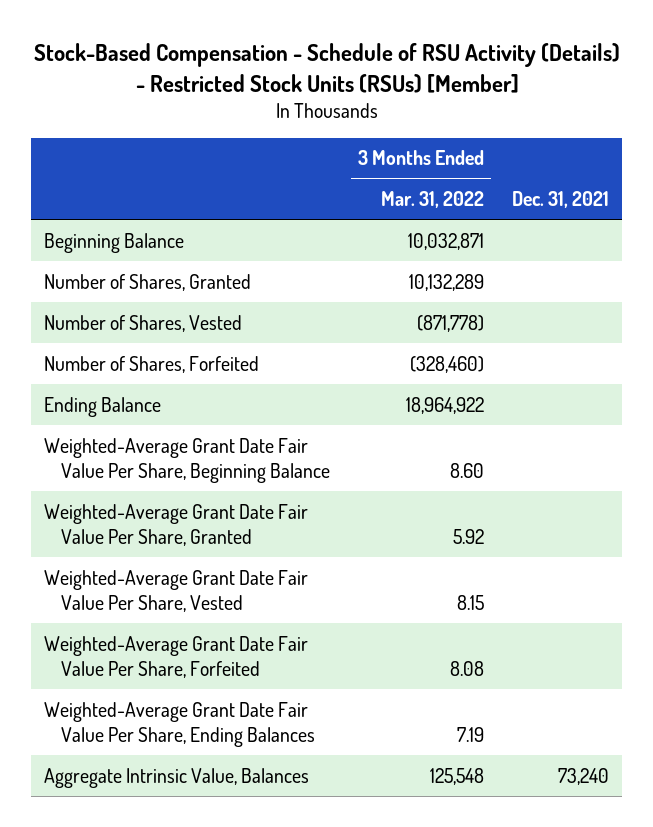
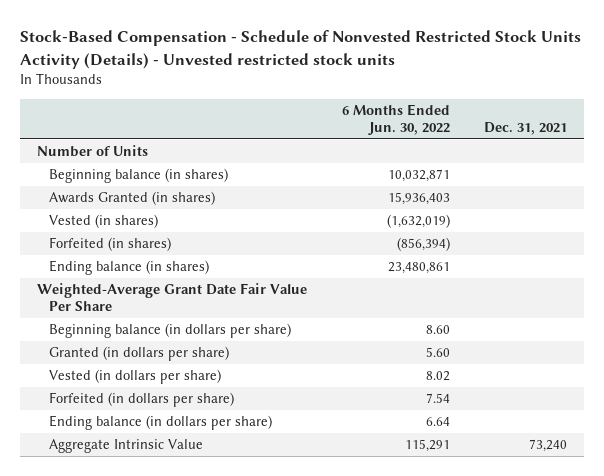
- Stock-Based Compensation - Schedule of RSU Activity (Details) - Restricted Stock Units (RSUs) [Member]
+ Stock-Based Compensation - Schedule of Nonvested Restricted Stock Units Activity (Details) - Unvested restricted stock units
- | 3 Months Ended Mar. 31, 2022 | Dec. 31, 2021
+ | 6 Months Ended Jun. 30, 2022 | Dec. 31, 2021
- Beginning Balance | 10,032,871 |
- Number of Shares, Granted | 10,132,289 |
- Number of Shares, Vested | (871,778) |
- Number of Shares, Forfeited | (328,460) |
- Ending Balance | 18,964,922 |
- Weighted-Average Grant Date Fair Value Per Share, Beginning Balance | 8.60 |
- Weighted-Average Grant Date Fair Value Per Share, Granted | 5.92 |
- Weighted-Average Grant Date Fair Value Per Share, Vested | 8.15 |
- Weighted-Average Grant Date Fair Value Per Share, Forfeited | 8.08 |
- Weighted-Average Grant Date Fair Value Per Share, Ending Balances | 7.19 |
- Aggregate Intrinsic Value, Balances | 125,548 | 73,240
+ Number of Units
+ Beginning balance (in shares) | 10,032,871 |
+ Awards Granted (in shares) | 15,936,403 |
+ Vested (in shares) | (1,632,019) |
+ Forfeited (in shares) | (856,394) |
+ Ending balance (in shares) | 23,480,861 |
+ Weighted-Average Grant Date Fair Value Per Share
+ Beginning balance (in dollars per share) | 8.60 |
+ Granted (in dollars per share) | 5.60 |
+ Vested (in dollars per share) | 8.02 |
+ Forfeited (in dollars per share) | 7.54 |
+ Ending balance (in dollars per share) | 6.64 |
+ Aggregate Intrinsic Value | 115,291 | 73,240

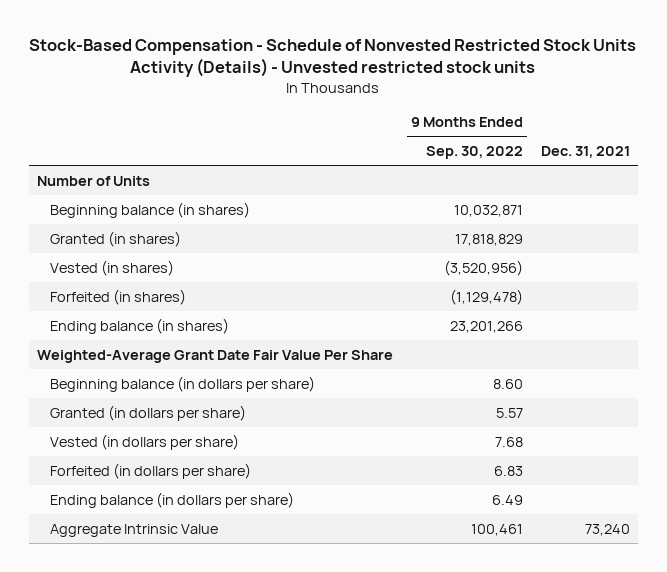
- | 6 Months Ended Jun. 30, 2022 | Dec. 31, 2021
+ | 9 Months Ended Sep. 30, 2022 | Dec. 31, 2021
- Awards Granted (in shares) | 15,936,403 |
+ Granted (in shares) | 17,818,829 |

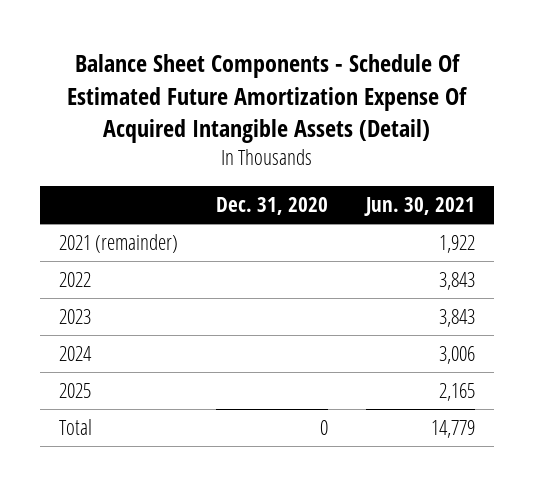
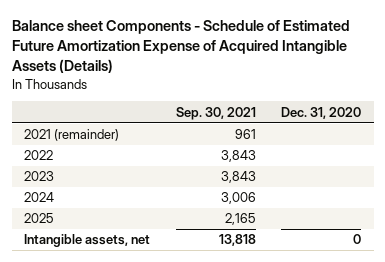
- Balance Sheet Components - Schedule Of Estimated Future Amortization Expense Of Acquired Intangible Assets (Detail)
+ Balance sheet Components - Schedule of Estimated Future Amortization Expense of Acquired Intangible Assets (Details)
- | Dec. 31, 2020 | Jun. 30, 2021
+ | Sep. 30, 2021 | Dec. 31, 2020
- Total | 0 | 14,779
+ Intangible assets, net | 13,818 | 0

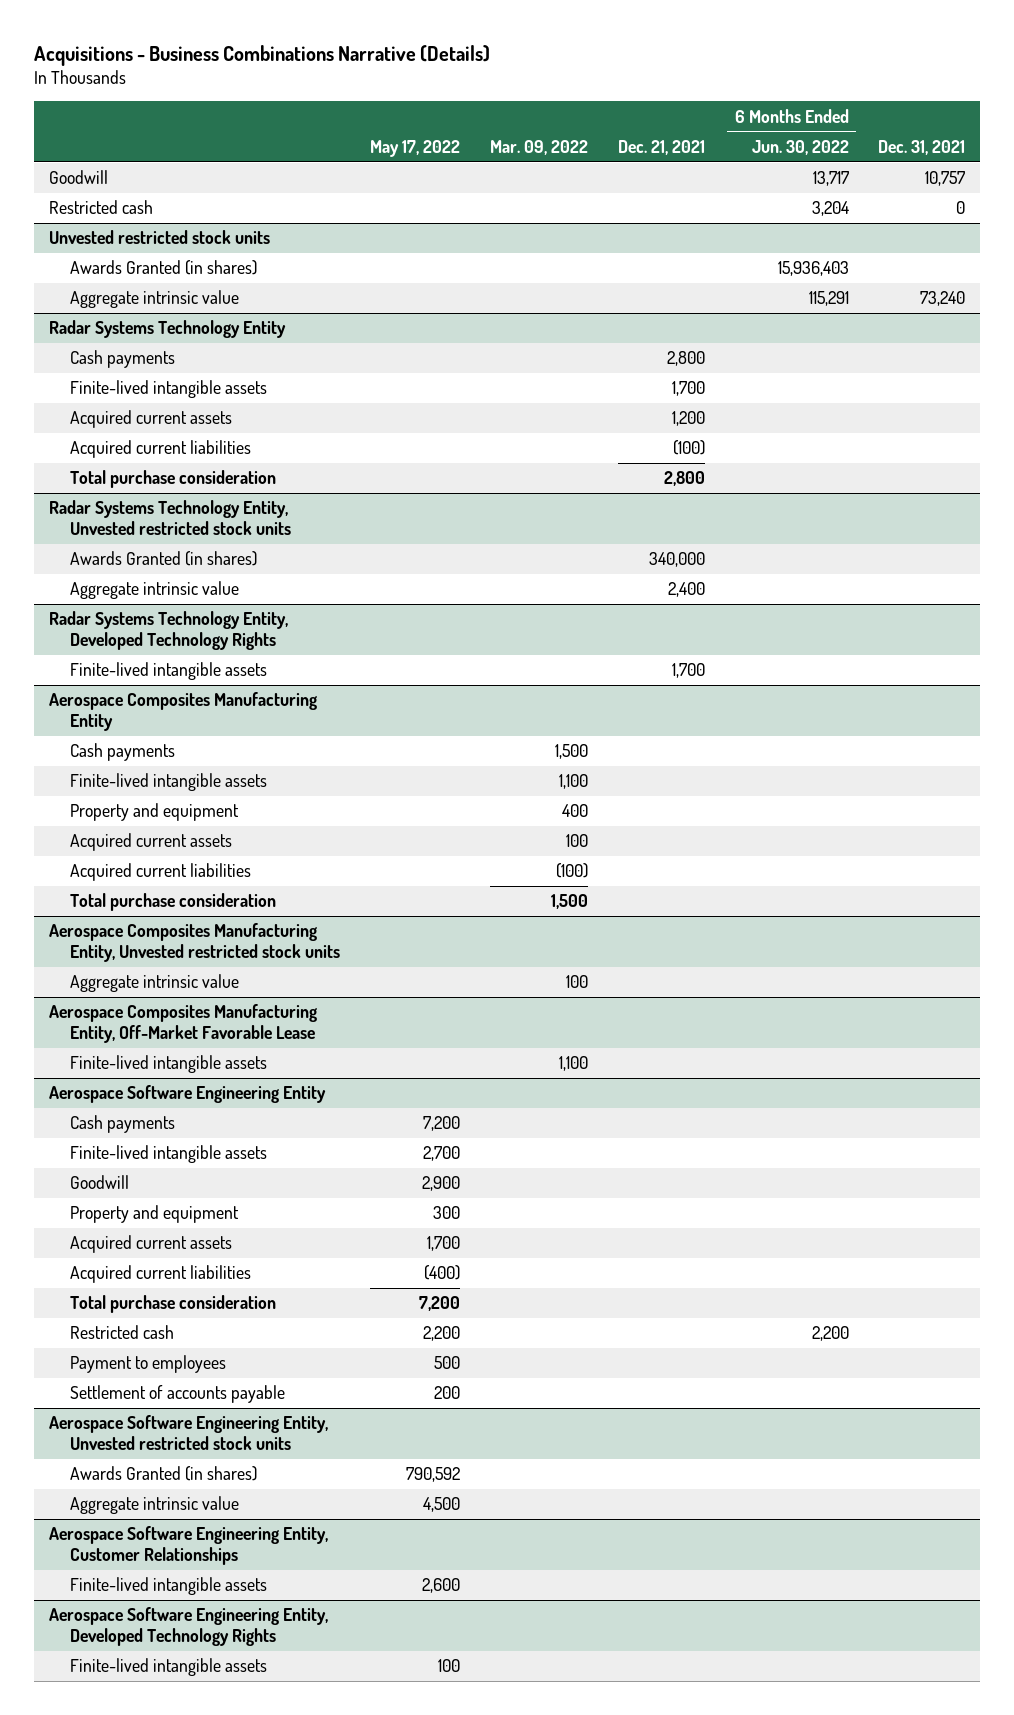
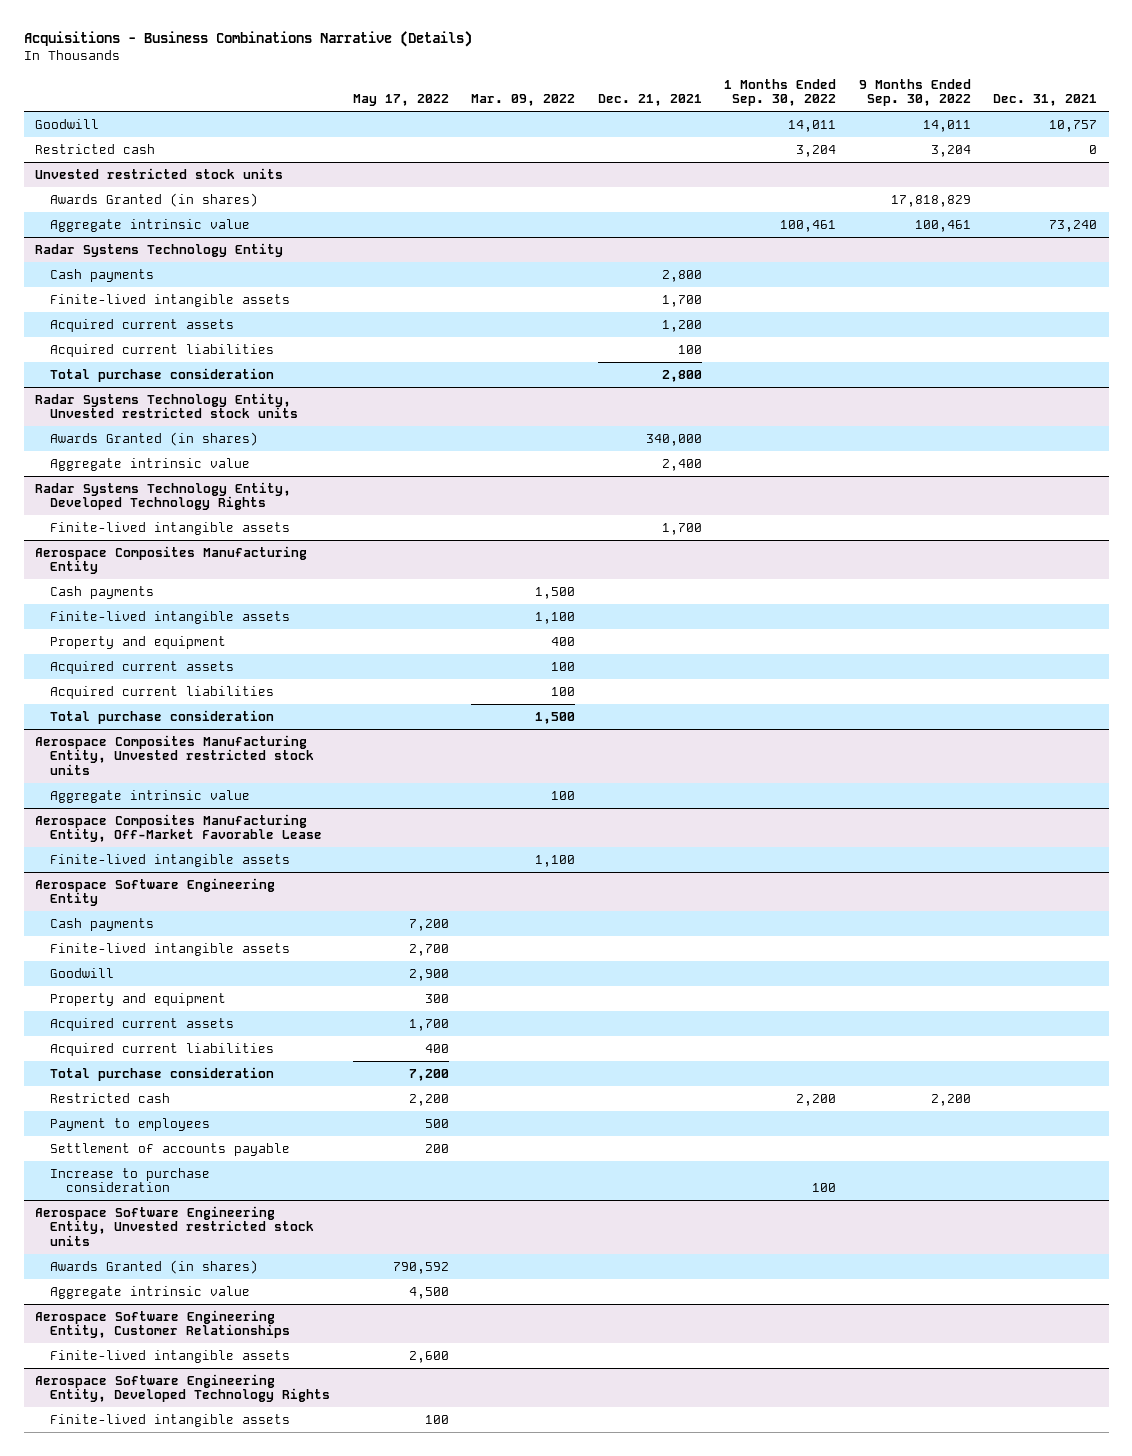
- | May 17, 2022 | Mar. 09, 2022 | Dec. 21, 2021 | 6 Months Ended Jun. 30, 2022 | Dec. 31, 2021
+ | May 17, 2022 | Mar. 09, 2022 | Dec. 21, 2021 | 1 Months Ended Sep. 30, 2022 | 9 Months Ended Sep. 30, 2022 | Dec. 31, 2021
@ Radar Systems Technology Entity
- Acquired current liabilities | | | (100) | |
+ Acquired current liabilities | | | 100 | | |
@ Aerospace Composites Manufacturing Entity
- Acquired current liabilities | | (100) | | |
+ Acquired current liabilities | | 100 | | | |
@ Aerospace Software Engineering Entity
- Acquired current liabilities | (400) | | | |
+ Acquired current liabilities | 400 | | | | |
+ Increase to purchase consideration | | | | 100 | |

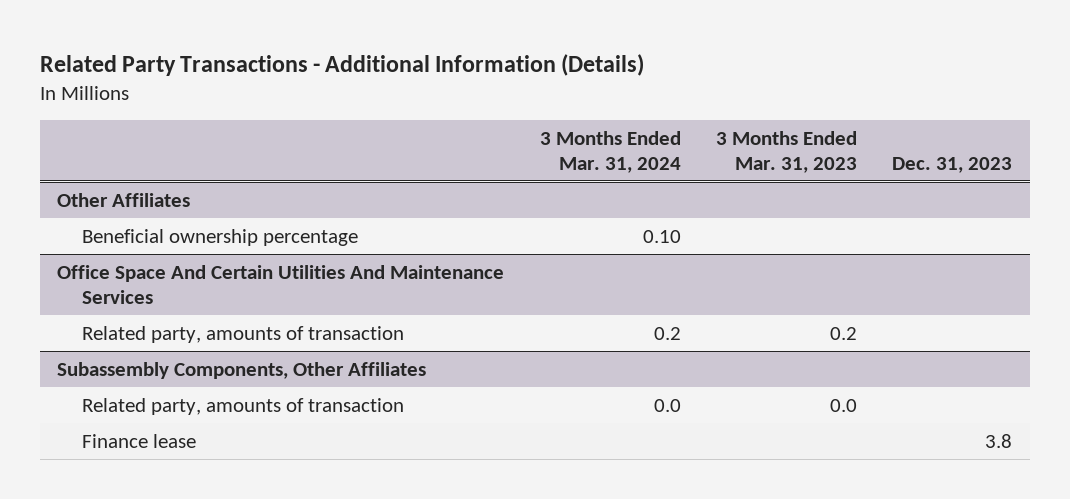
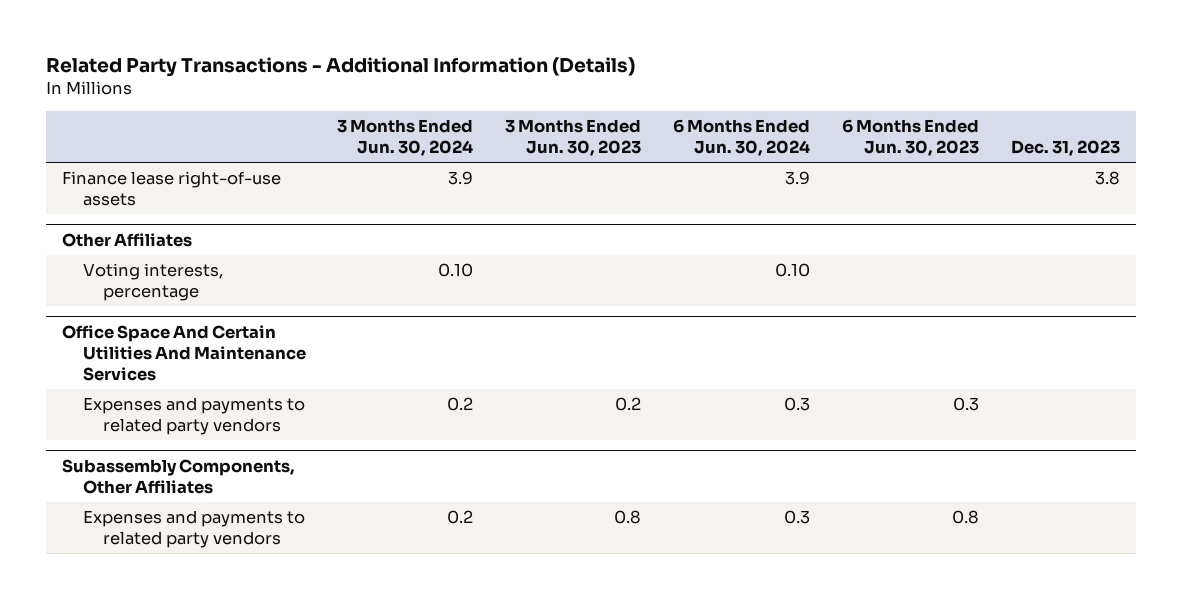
- | 3 Months Ended Mar. 31, 2024 | 3 Months Ended Mar. 31, 2023 | Dec. 31, 2023
+ | 3 Months Ended Jun. 30, 2024 | 3 Months Ended Jun. 30, 2023 | 6 Months Ended Jun. 30, 2024 | 6 Months Ended Jun. 30, 2023 | Dec. 31, 2023
+ Finance lease right-of-use assets | 3.9 | | 3.9 | | 3.8
@ Other Affiliates
- Beneficial ownership percentage | 0.10 | |
+ Voting interests, percentage | 0.10 | | 0.10 | |
@ Office Space And Certain Utilities And Maintenance Services
- Related party, amounts of transaction | 0.2 | 0.2 |
+ Expenses and payments to related party vendors | 0.2 | 0.2 | 0.3 | 0.3 |
@ Subassembly Components, Other Affiliates
- Related party, amounts of transaction | 0.0 | 0.0 |
- Finance lease | | | 3.8
+ Expenses and payments to related party vendors | 0.2 | 0.8 | 0.3 | 0.8 |

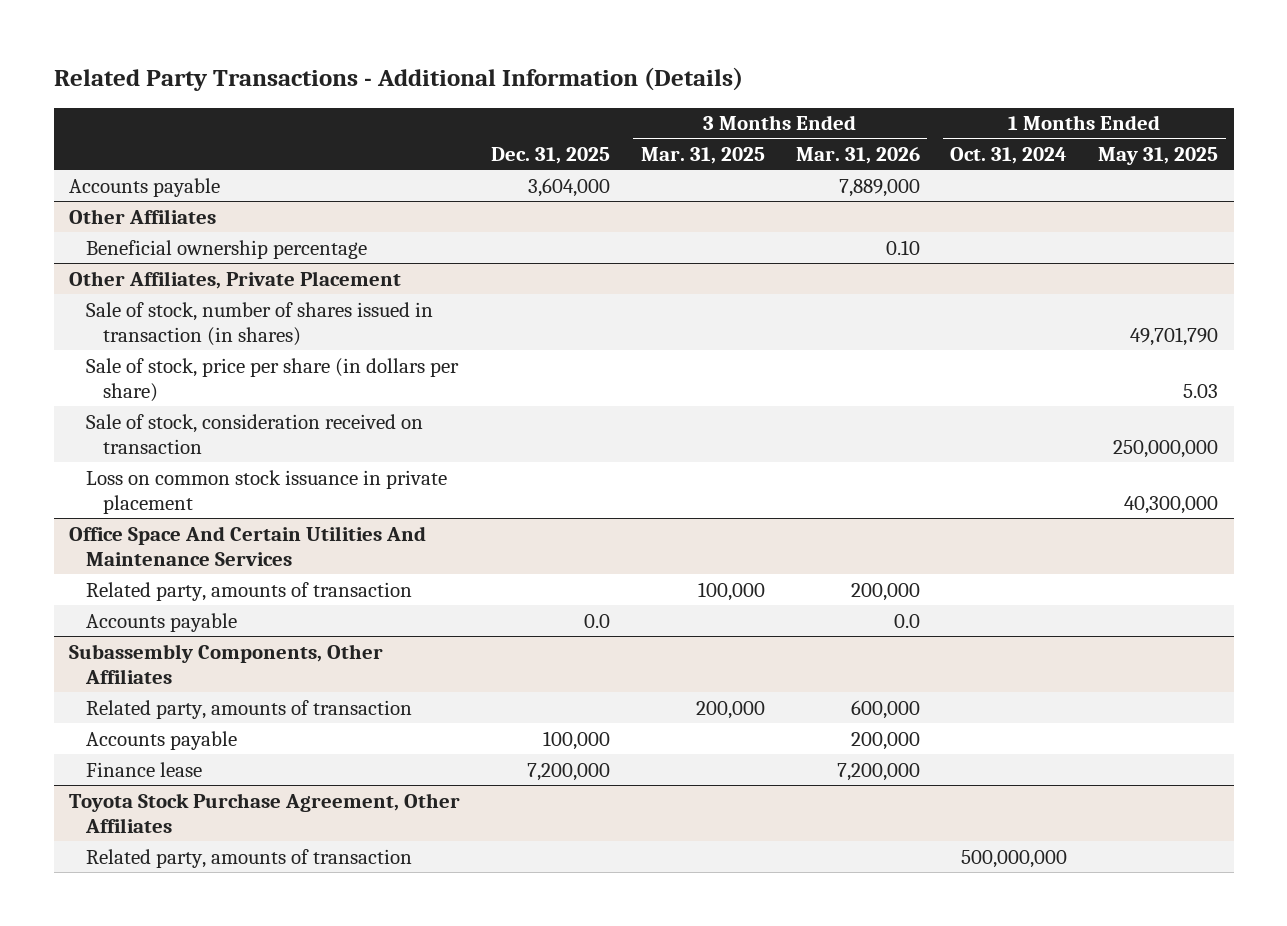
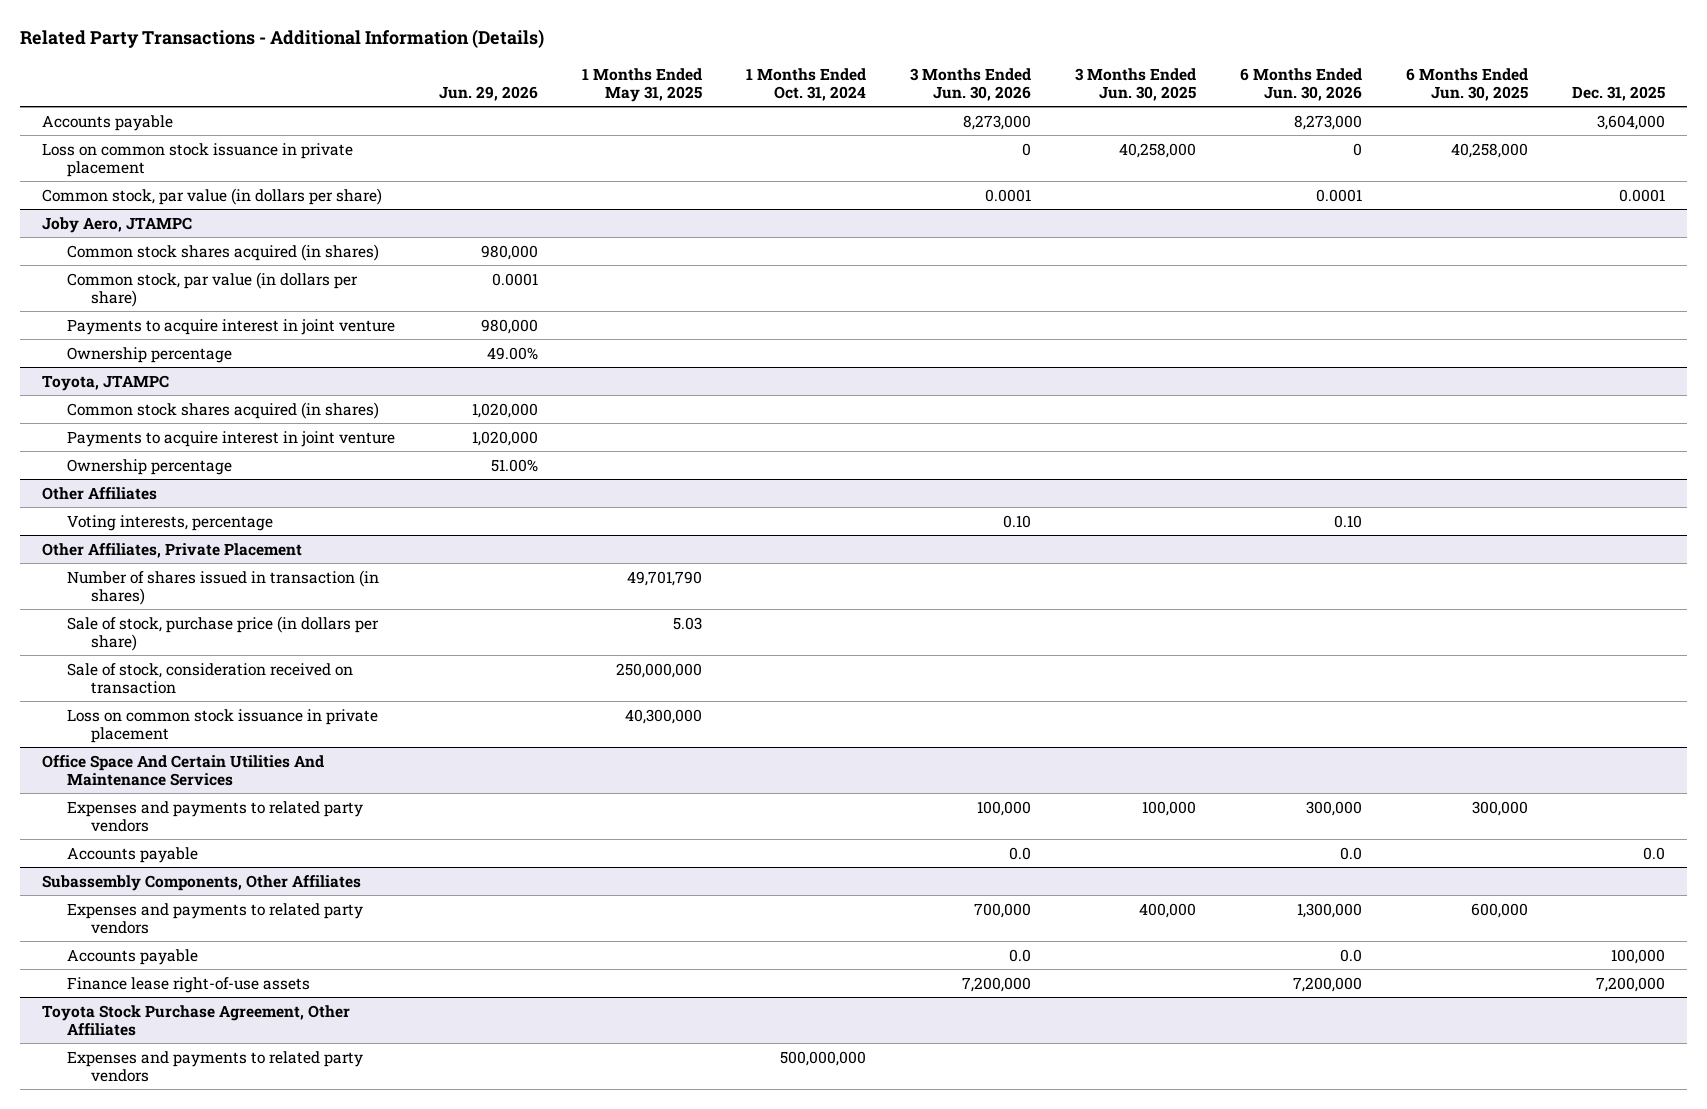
- | Dec. 31, 2025 | 3 Months Ended Mar. 31, 2025 | 3 Months Ended Mar. 31, 2026 | 1 Months Ended Oct. 31, 2024 | 1 Months Ended May 31, 2025
+ | Jun. 29, 2026 | 1 Months Ended May 31, 2025 | 1 Months Ended Oct. 31, 2024 | 3 Months Ended Jun. 30, 2026 | 3 Months Ended Jun. 30, 2025 | 6 Months Ended Jun. 30, 2026 | 6 Months Ended Jun. 30, 2025 | Dec. 31, 2025
+ Loss on common stock issuance in private placement | | | | 0 | 40,258,000 | 0 | 40,258,000 |
+ Common stock, par value (in dollars per share) | | | | 0.0001 | | 0.0001 | | 0.0001
+ Joby Aero, JTAMPC
+ Common stock shares acquired (in shares) | 980,000 | | | | | | |
+ Common stock, par value (in dollars per share) | 0.0001 | | | | | | |
+ Payments to acquire interest in joint venture | 980,000 | | | | | | |
+ Ownership percentage | 49.00% | | | | | | |
+ Toyota, JTAMPC
+ Common stock shares acquired (in shares) | 1,020,000 | | | | | | |
+ Payments to acquire interest in joint venture | 1,020,000 | | | | | | |
+ Ownership percentage | 51.00% | | | | | | |
@ Other Affiliates
- Beneficial ownership percentage | | | 0.10 | |
+ Voting interests, percentage | | | | 0.10 | | 0.10 | |
@ Other Affiliates, Private Placement
- Sale of stock, number of shares issued in transaction (in shares) | | | | | 49,701,790
- Sale of stock, price per share (in dollars per share) | | | | | 5.03
+ Number of shares issued in transaction (in shares) | | 49,701,790 | | | | | |
+ Sale of stock, purchase price (in dollars per share) | | 5.03 | | | | | |
@ Office Space And Certain Utilities And Maintenance Services
- Related party, amounts of transaction | | 100,000 | 200,000 | |
+ Expenses and payments to related party vendors | | | | 100,000 | 100,000 | 300,000 | 300,000 |
@ Subassembly Components, Other Affiliates
- Related party, amounts of transaction | | 200,000 | 600,000 | |
+ Expenses and payments to related party vendors | | | | 700,000 | 400,000 | 1,300,000 | 600,000 |
- Finance lease | 7,200,000 | | 7,200,000 | |
+ Finance lease right-of-use assets | | | | 7,200,000 | | 7,200,000 | | 7,200,000
@ Toyota Stock Purchase Agreement, Other Affiliates
- Related party, amounts of transaction | | | | 500,000,000 |
+ Expenses and payments to related party vendors | | | 500,000,000 | | | | |

